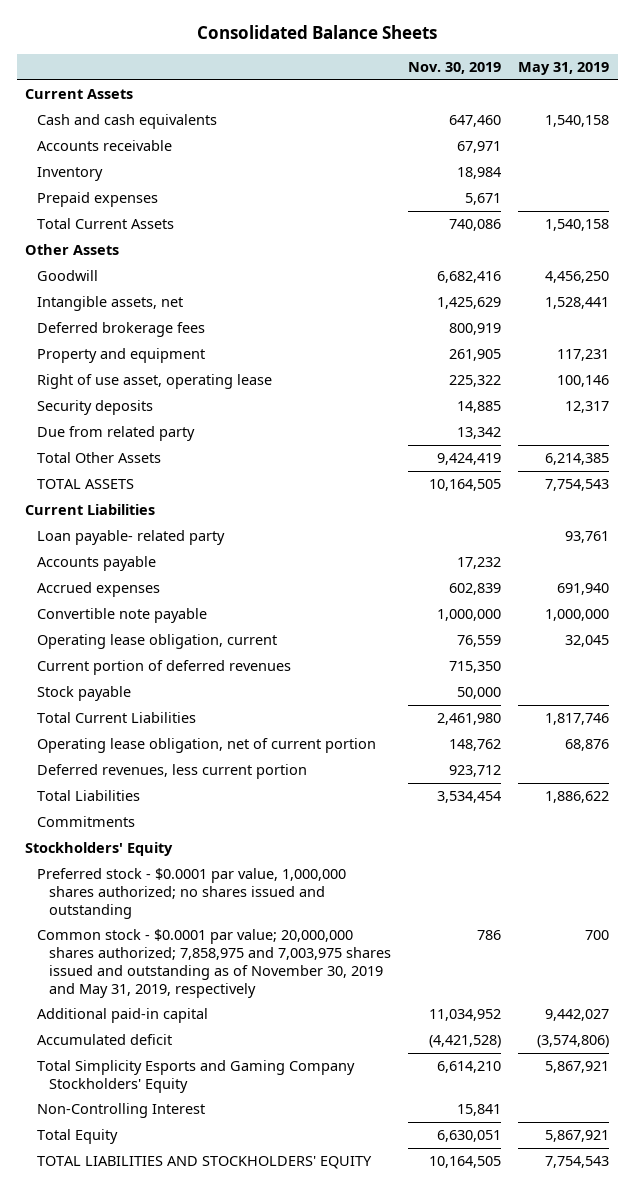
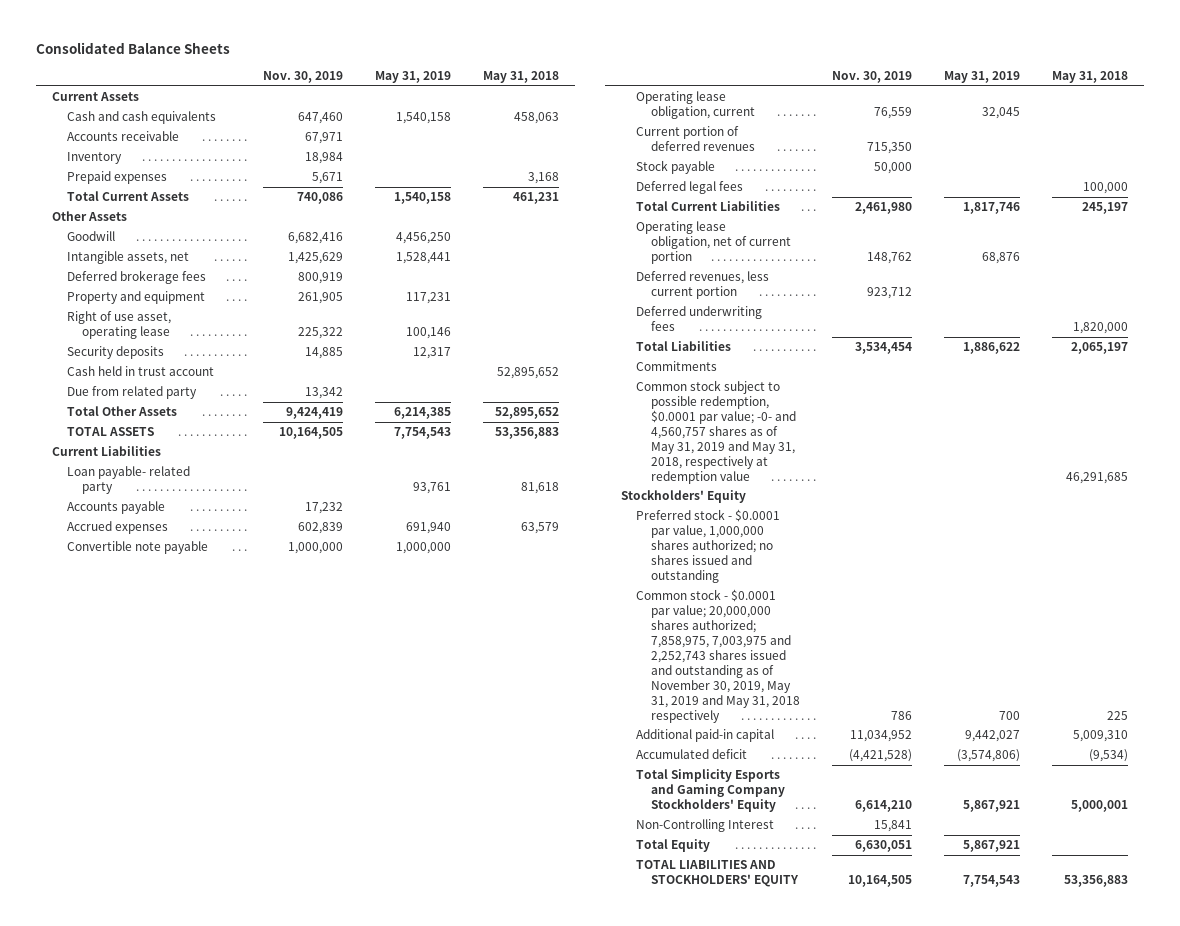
- | Nov. 30, 2019 | May 31, 2019
+ | Nov. 30, 2019 | May 31, 2019 | May 31, 2018
+ Cash held in trust account | | | 52,895,652
+ Deferred legal fees | | | 100,000
+ Deferred underwriting fees | | | 1,820,000
+ Common stock subject to possible redemption, $0.0001 par value; -0- and 4,560,757 shares as of May 31, 2019 and May 31, 2018, respectively at redemption value | | | 46,291,685
- Common stock - $0.0001 par value; 20,000,000 shares authorized; 7,858,975 and 7,003,975 shares issued and outstanding as of November 30, 2019 and May 31, 2019, respectively | 786 | 700
+ Common stock - $0.0001 par value; 20,000,000 shares authorized; 7,858,975, 7,003,975 and 2,252,743 shares issued and outstanding as of November 30, 2019, May 31, 2019 and May 31, 2018 respectively | 786 | 700 | 225

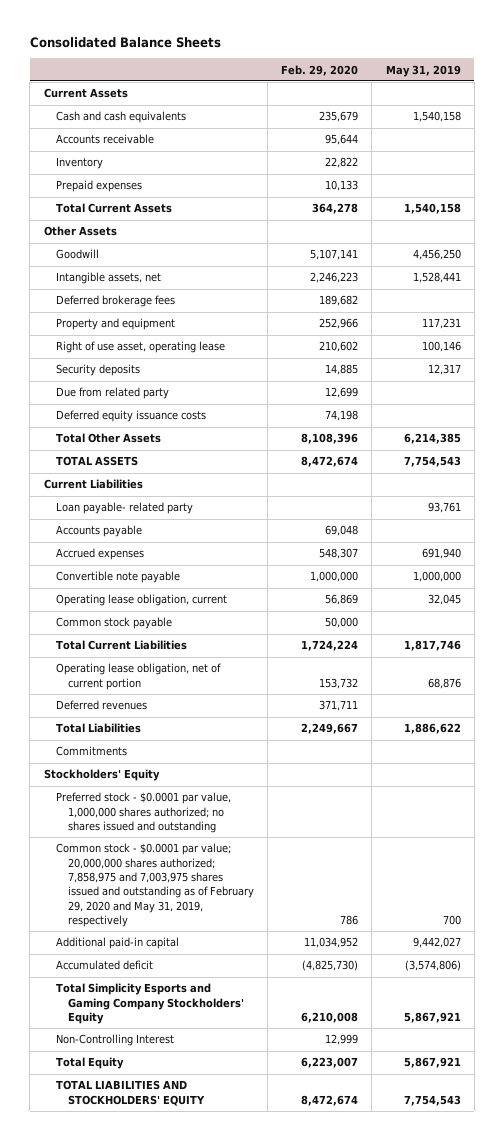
- | Nov. 30, 2019 | May 31, 2019 | May 31, 2018
+ | Feb. 29, 2020 | May 31, 2019
- Cash held in trust account | | | 52,895,652
+ Deferred equity issuance costs | 74,198 |
- Current portion of deferred revenues | 715,350 | |
- Stock payable | 50,000 | |
- Deferred legal fees | | | 100,000
+ Common stock payable | 50,000 |
- Deferred revenues, less current portion | 923,712 | |
- Deferred underwriting fees | | | 1,820,000
+ Deferred revenues | 371,711 |
- Common stock subject to possible redemption, $0.0001 par value; -0- and 4,560,757 shares as of May 31, 2019 and May 31, 2018, respectively at redemption value | | | 46,291,685
- Common stock - $0.0001 par value; 20,000,000 shares authorized; 7,858,975, 7,003,975 and 2,252,743 shares issued and outstanding as of November 30, 2019, May 31, 2019 and May 31, 2018 respectively | 786 | 700 | 225
+ Common stock - $0.0001 par value; 20,000,000 shares authorized; 7,858,975 and 7,003,975 shares issued and outstanding as of February 29, 2020 and May 31, 2019, respectively | 786 | 700

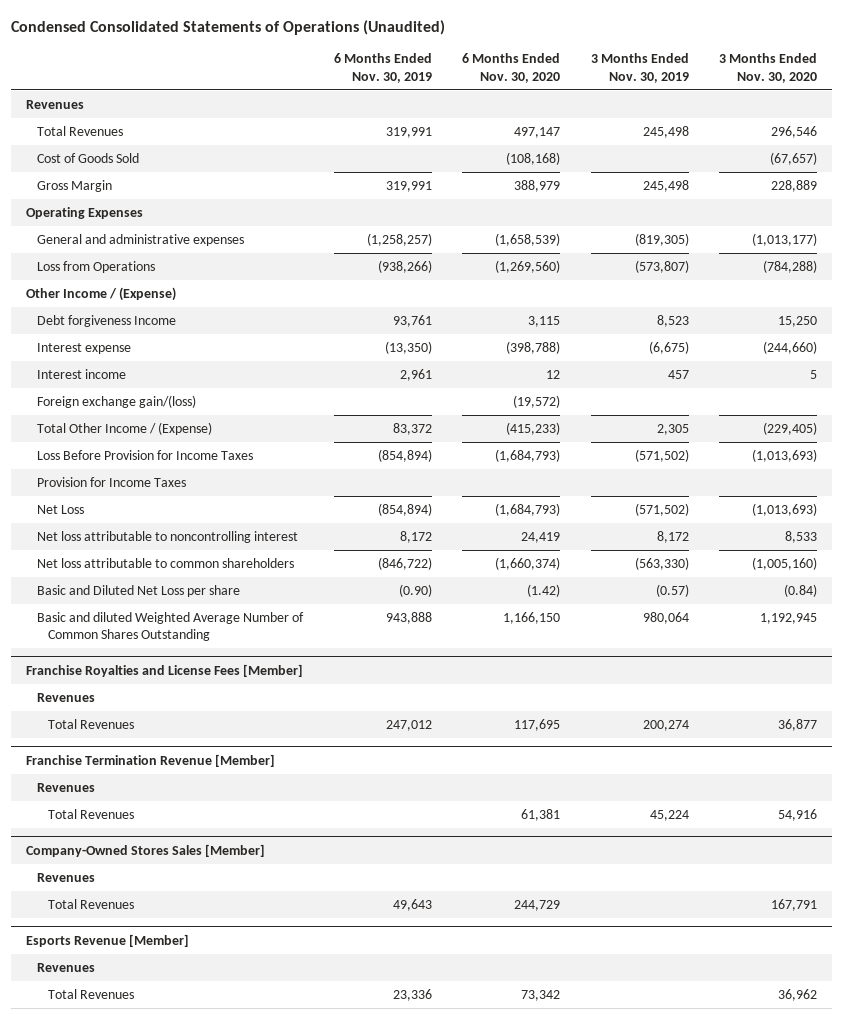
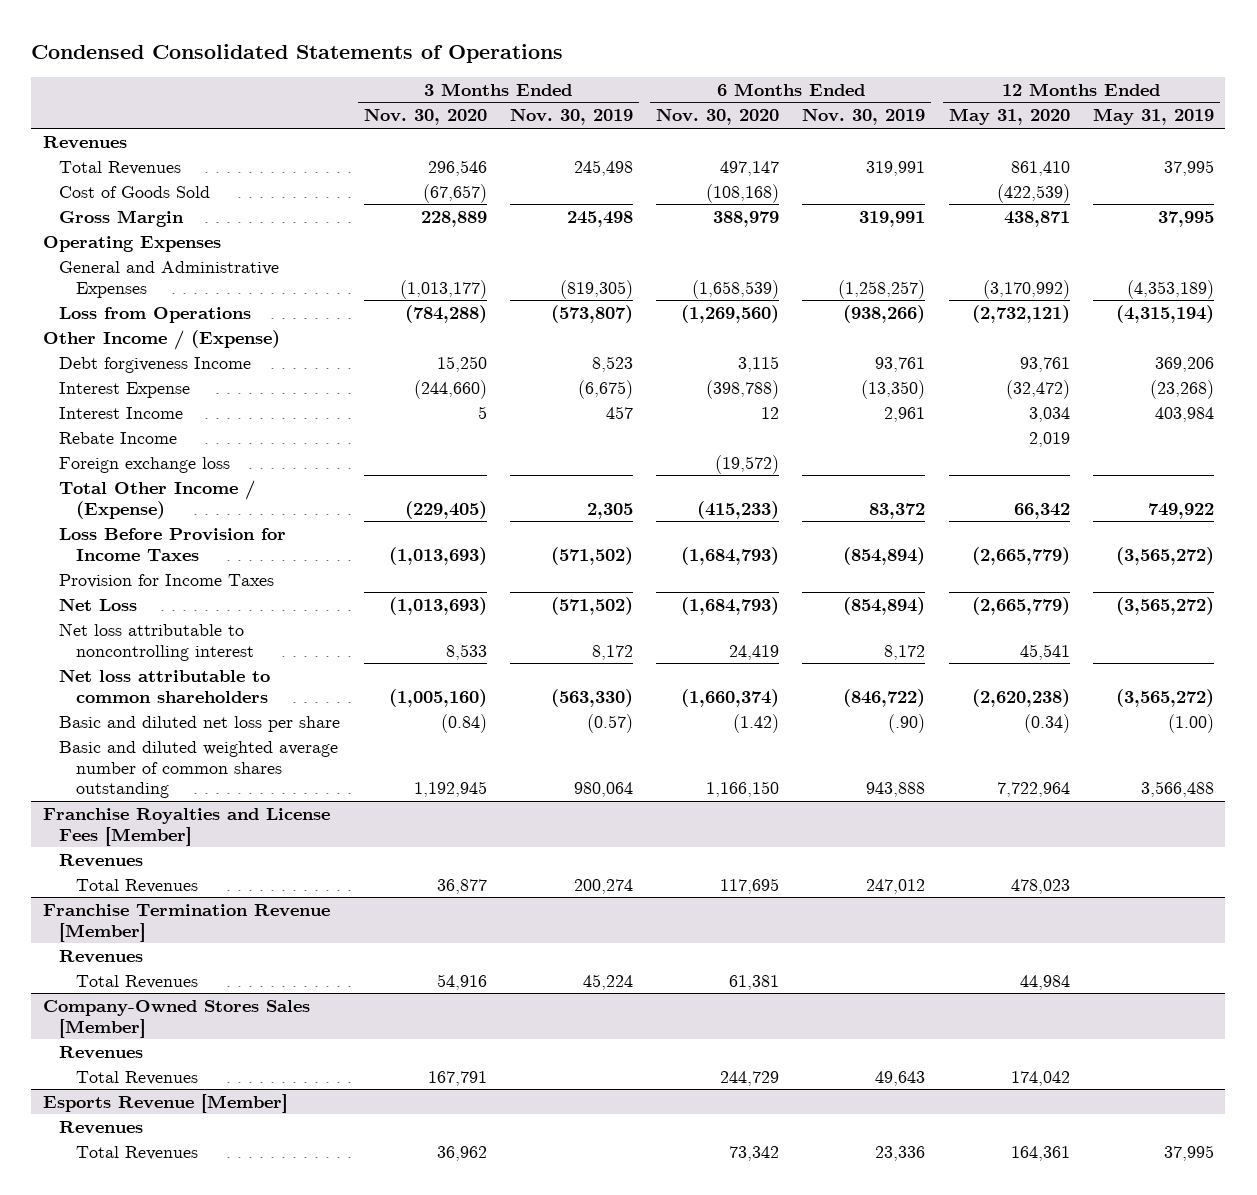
- Condensed Consolidated Statements of Operations (Unaudited)
+ Condensed Consolidated Statements of Operations
- | 6 Months Ended Nov. 30, 2019 | 6 Months Ended Nov. 30, 2020 | 3 Months Ended Nov. 30, 2019 | 3 Months Ended Nov. 30, 2020
+ | 3 Months Ended Nov. 30, 2020 | 3 Months Ended Nov. 30, 2019 | 6 Months Ended Nov. 30, 2020 | 6 Months Ended Nov. 30, 2019 | 12 Months Ended May 31, 2020 | 12 Months Ended May 31, 2019
- General and administrative expenses | (1,258,257) | (1,658,539) | (819,305) | (1,013,177)
+ General and Administrative Expenses | (1,013,177) | (819,305) | (1,658,539) | (1,258,257) | (3,170,992) | (4,353,189)
- Interest expense | (13,350) | (398,788) | (6,675) | (244,660)
- Interest income | 2,961 | 12 | 457 | 5
- Foreign exchange gain/(loss) | | (19,572) | |
+ Interest Expense | (244,660) | (6,675) | (398,788) | (13,350) | (32,472) | (23,268)
+ Interest Income | 5 | 457 | 12 | 2,961 | 3,034 | 403,984
+ Rebate Income | | | | | 2,019 |
+ Foreign exchange loss | | | (19,572) | | |
- Basic and Diluted Net Loss per share | (0.90) | (1.42) | (0.57) | (0.84)
- Basic and diluted Weighted Average Number of Common Shares Outstanding | 943,888 | 1,166,150 | 980,064 | 1,192,945
+ Basic and diluted net loss per share | (0.84) | (0.57) | (1.42) | (.90) | (0.34) | (1.00)
+ Basic and diluted weighted average number of common shares outstanding | 1,192,945 | 980,064 | 1,166,150 | 943,888 | 7,722,964 | 3,566,488

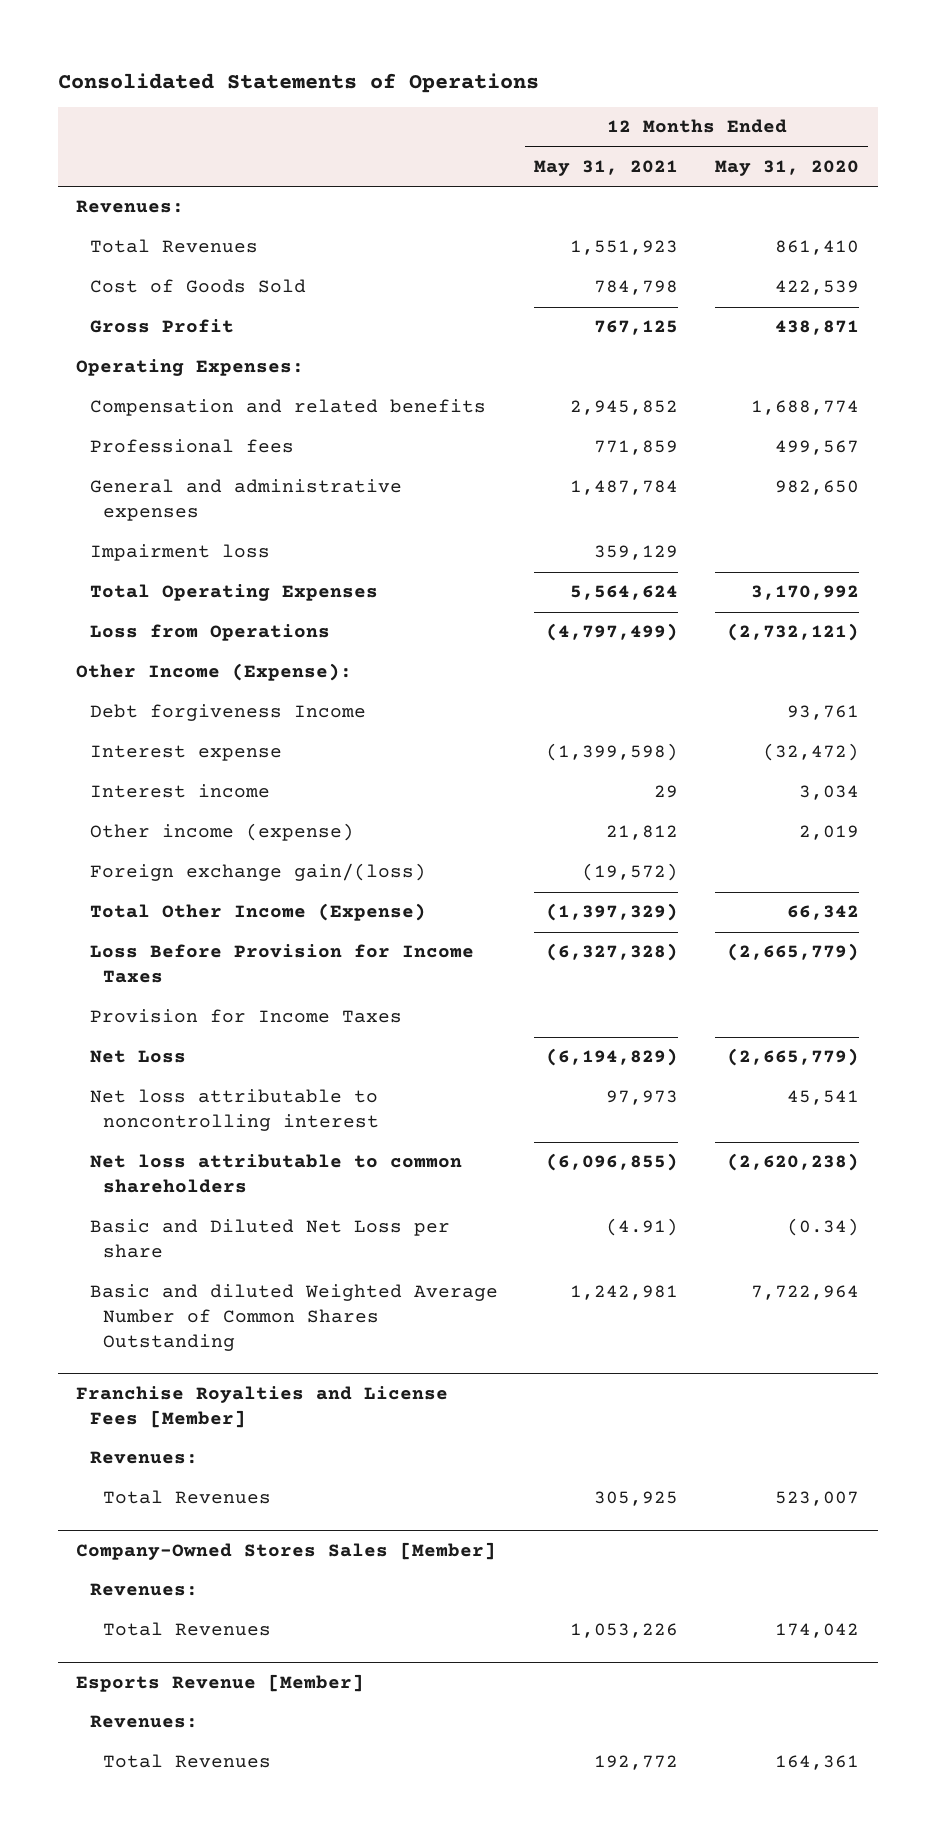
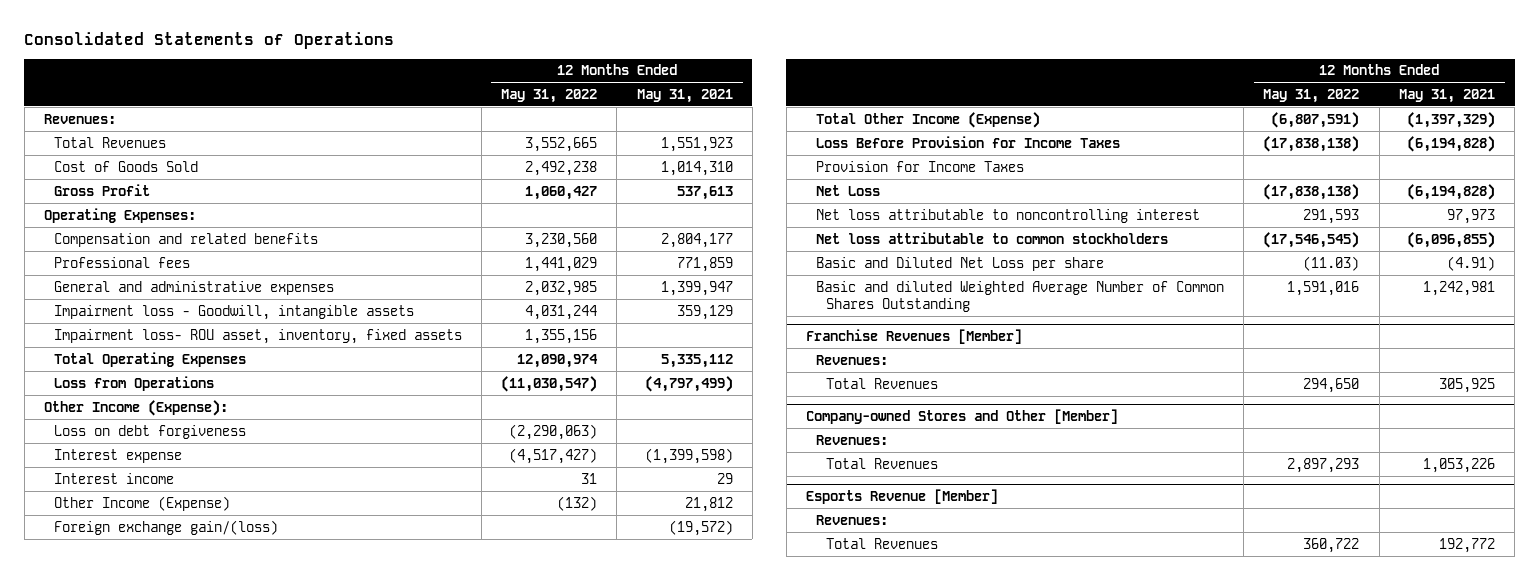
- | 12 Months Ended May 31, 2021 | 12 Months Ended May 31, 2020
+ | 12 Months Ended May 31, 2022 | 12 Months Ended May 31, 2021
- Cost of Goods Sold | 784,798 | 422,539
- Gross Profit | 767,125 | 438,871
+ Cost of Goods Sold | 2,492,238 | 1,014,310
+ Gross Profit | 1,060,427 | 537,613
- Compensation and related benefits | 2,945,852 | 1,688,774
+ Compensation and related benefits | 3,230,560 | 2,804,177
- General and administrative expenses | 1,487,784 | 982,650
- Impairment loss | 359,129 |
- Total Operating Expenses | 5,564,624 | 3,170,992
+ General and administrative expenses | 2,032,985 | 1,399,947
+ Impairment loss - Goodwill, intangible assets | 4,031,244 | 359,129
+ Impairment loss- ROU asset, inventory, fixed assets | 1,355,156 |
+ Total Operating Expenses | 12,090,974 | 5,335,112
- Debt forgiveness Income | | 93,761
+ Loss on debt forgiveness | (2,290,063) |
- Other income (expense) | 21,812 | 2,019
+ Other Income (Expense) | (132) | 21,812
- Loss Before Provision for Income Taxes | (6,327,328) | (2,665,779)
+ Loss Before Provision for Income Taxes | (17,838,138) | (6,194,828)
- Net Loss | (6,194,829) | (2,665,779)
+ Net Loss | (17,838,138) | (6,194,828)
- Net loss attributable to common shareholders | (6,096,855) | (2,620,238)
+ Net loss attributable to common stockholders | (17,546,545) | (6,096,855)
- Franchise Royalties and License Fees [Member]
+ Franchise Revenues [Member]
- Company-Owned Stores Sales [Member]
+ Company-owned Stores and Other [Member]

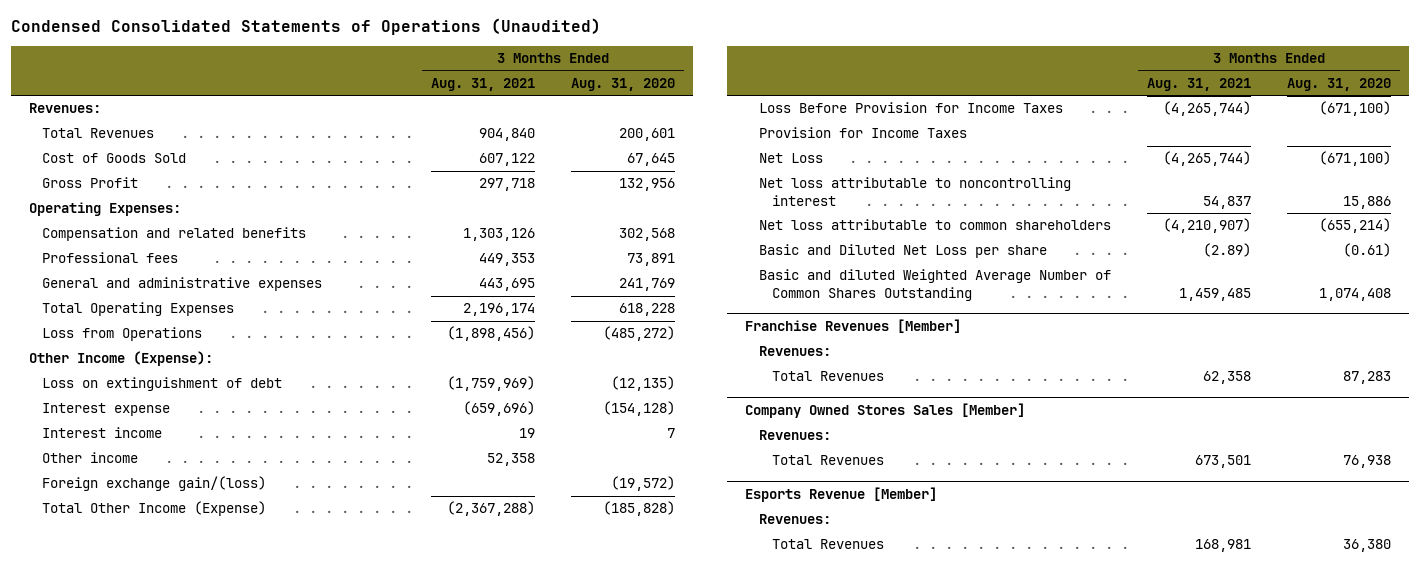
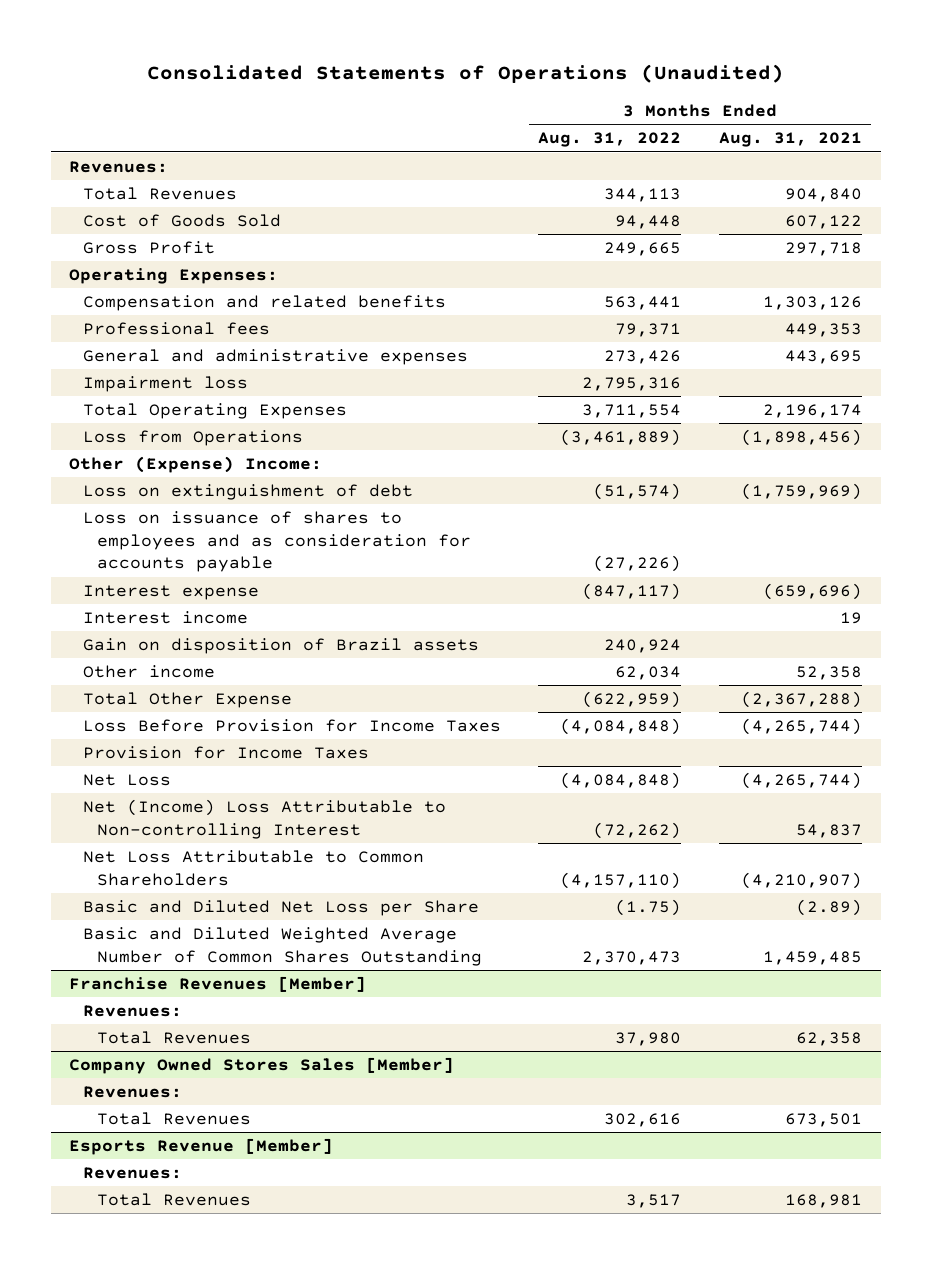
- Condensed Consolidated Statements of Operations (Unaudited)
+ Consolidated Statements of Operations (Unaudited)
- | 3 Months Ended Aug. 31, 2021 | 3 Months Ended Aug. 31, 2020
+ | 3 Months Ended Aug. 31, 2022 | 3 Months Ended Aug. 31, 2021
+ Impairment loss | 2,795,316 |
- Other Income (Expense):
+ Other (Expense) Income:
+ Loss on issuance of shares to employees and as consideration for accounts payable | (27,226) |
+ Gain on disposition of Brazil assets | 240,924 |
- Foreign exchange gain/(loss) | | (19,572)
- Total Other Income (Expense) | (2,367,288) | (185,828)
+ Total Other Expense | (622,959) | (2,367,288)
- Net loss attributable to noncontrolling interest | 54,837 | 15,886
- Net loss attributable to common shareholders | (4,210,907) | (655,214)
- Basic and Diluted Net Loss per share | (2.89) | (0.61)
- Basic and diluted Weighted Average Number of Common Shares Outstanding | 1,459,485 | 1,074,408
+ Net (Income) Loss Attributable to Non-controlling Interest | (72,262) | 54,837
+ Net Loss Attributable to Common Shareholders | (4,157,110) | (4,210,907)
+ Basic and Diluted Net Loss per Share | (1.75) | (2.89)
+ Basic and Diluted Weighted Average Number of Common Shares Outstanding | 2,370,473 | 1,459,485

